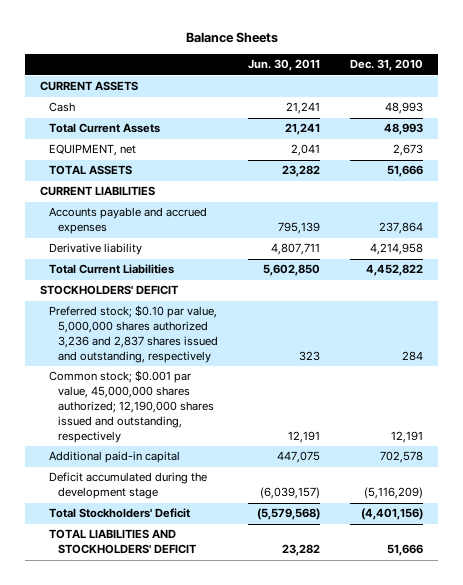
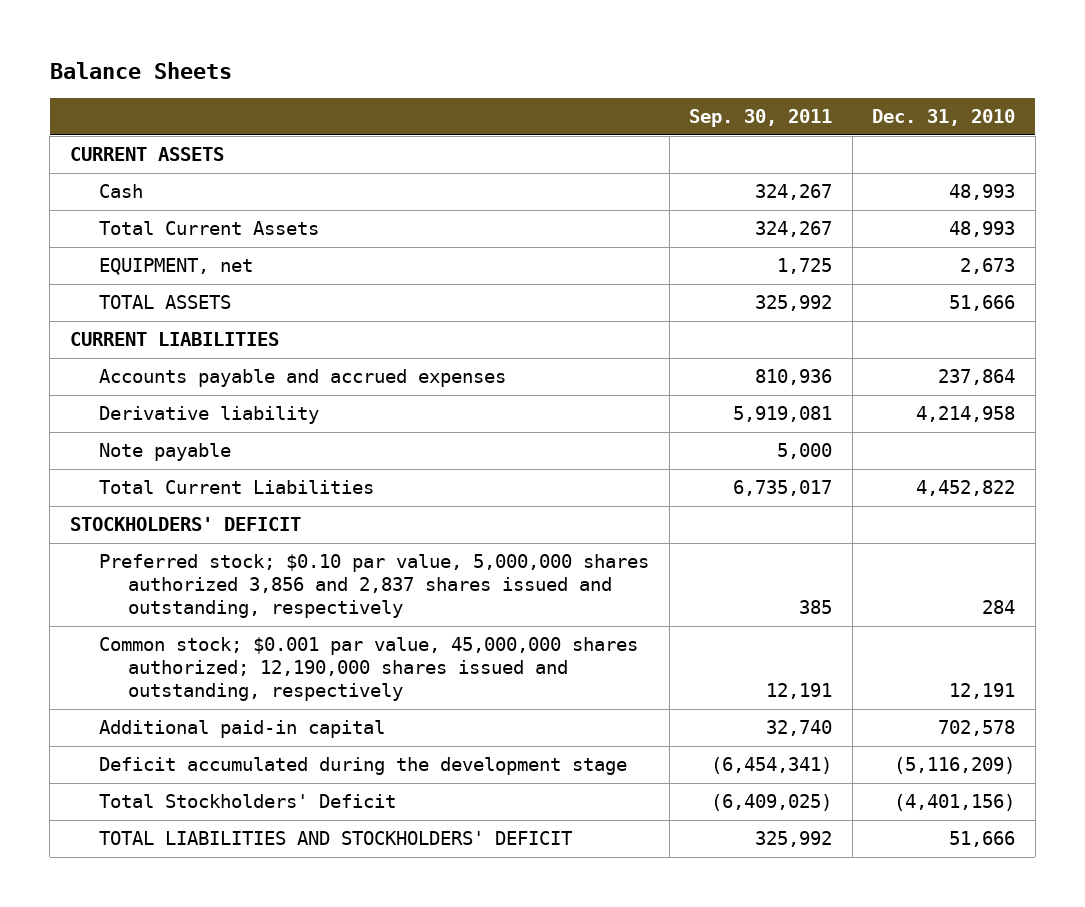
- | Jun. 30, 2011 | Dec. 31, 2010
+ | Sep. 30, 2011 | Dec. 31, 2010
+ Note payable | 5,000 |
- Preferred stock; $0.10 par value, 5,000,000 shares authorized 3,236 and 2,837 shares issued and outstanding, respectively | 323 | 284
+ Preferred stock; $0.10 par value, 5,000,000 shares authorized 3,856 and 2,837 shares issued and outstanding, respectively | 385 | 284

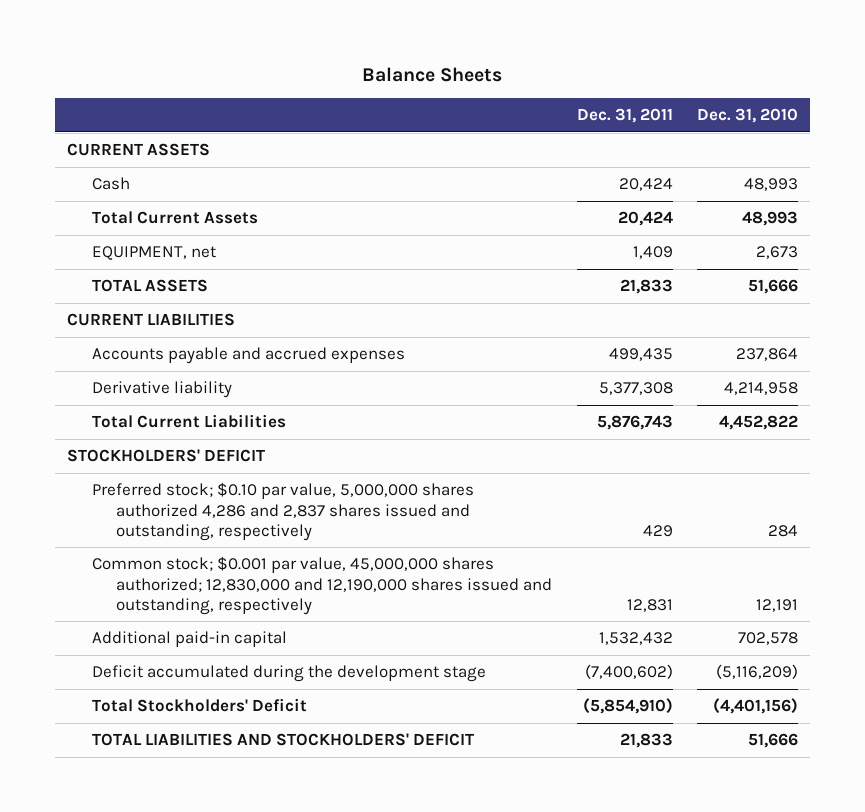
- | Sep. 30, 2011 | Dec. 31, 2010
+ | Dec. 31, 2011 | Dec. 31, 2010
- Note payable | 5,000 |
- Preferred stock; $0.10 par value, 5,000,000 shares authorized 3,856 and 2,837 shares issued and outstanding, respectively | 385 | 284
- Common stock; $0.001 par value, 45,000,000 shares authorized; 12,190,000 shares issued and outstanding, respectively | 12,191 | 12,191
+ Preferred stock; $0.10 par value, 5,000,000 shares authorized 4,286 and 2,837 shares issued and outstanding, respectively | 429 | 284
+ Common stock; $0.001 par value, 45,000,000 shares authorized; 12,830,000 and 12,190,000 shares issued and outstanding, respectively | 12,831 | 12,191

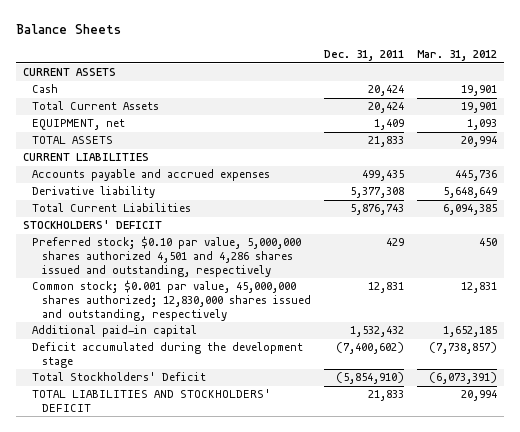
- | Dec. 31, 2011 | Dec. 31, 2010
+ | Dec. 31, 2011 | Mar. 31, 2012
- Preferred stock; $0.10 par value, 5,000,000 shares authorized 4,286 and 2,837 shares issued and outstanding, respectively | 429 | 284
- Common stock; $0.001 par value, 45,000,000 shares authorized; 12,830,000 and 12,190,000 shares issued and outstanding, respectively | 12,831 | 12,191
+ Preferred stock; $0.10 par value, 5,000,000 shares authorized 4,501 and 4,286 shares issued and outstanding, respectively | 429 | 450
+ Common stock; $0.001 par value, 45,000,000 shares authorized; 12,830,000 shares issued and outstanding, respectively | 12,831 | 12,831

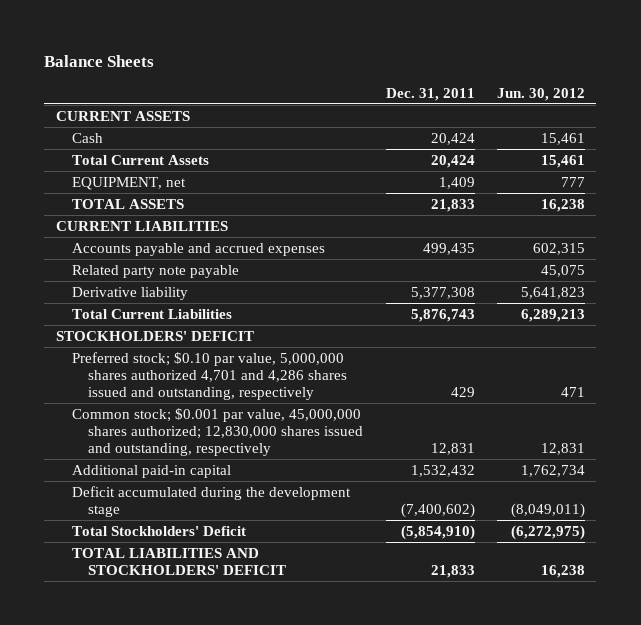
- | Dec. 31, 2011 | Mar. 31, 2012
+ | Dec. 31, 2011 | Jun. 30, 2012
+ Related party note payable | | 45,075
- Preferred stock; $0.10 par value, 5,000,000 shares authorized 4,501 and 4,286 shares issued and outstanding, respectively | 429 | 450
+ Preferred stock; $0.10 par value, 5,000,000 shares authorized 4,701 and 4,286 shares issued and outstanding, respectively | 429 | 471

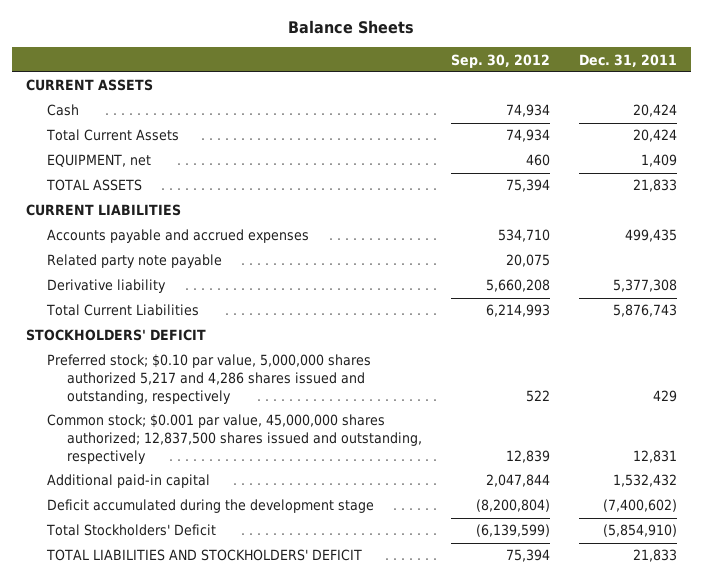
- | Dec. 31, 2011 | Jun. 30, 2012
+ | Sep. 30, 2012 | Dec. 31, 2011
- Preferred stock; $0.10 par value, 5,000,000 shares authorized 4,701 and 4,286 shares issued and outstanding, respectively | 429 | 471
- Common stock; $0.001 par value, 45,000,000 shares authorized; 12,830,000 shares issued and outstanding, respectively | 12,831 | 12,831
+ Preferred stock; $0.10 par value, 5,000,000 shares authorized 5,217 and 4,286 shares issued and outstanding, respectively | 522 | 429
+ Common stock; $0.001 par value, 45,000,000 shares authorized; 12,837,500 shares issued and outstanding, respectively | 12,839 | 12,831

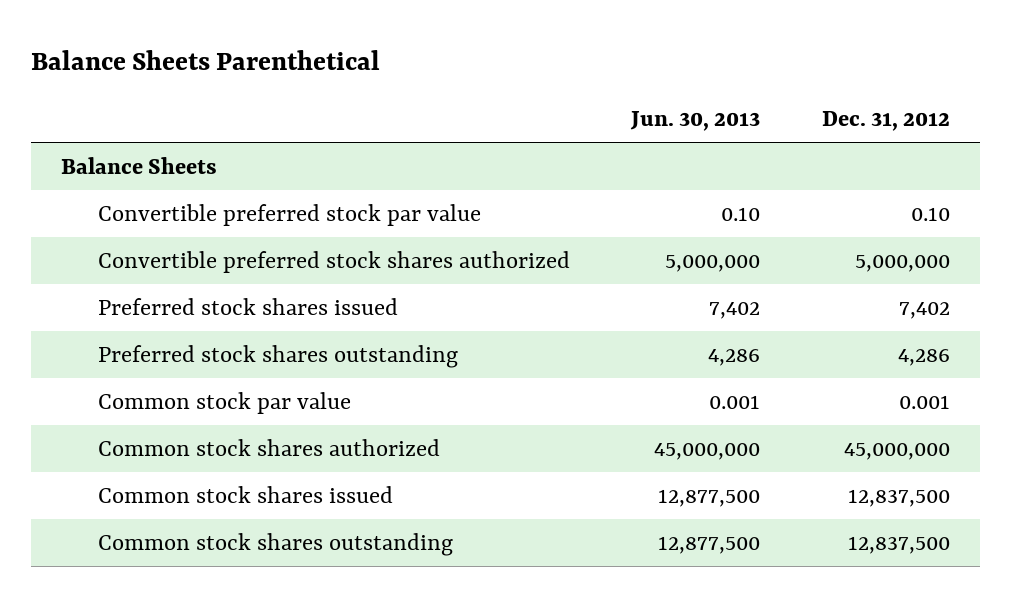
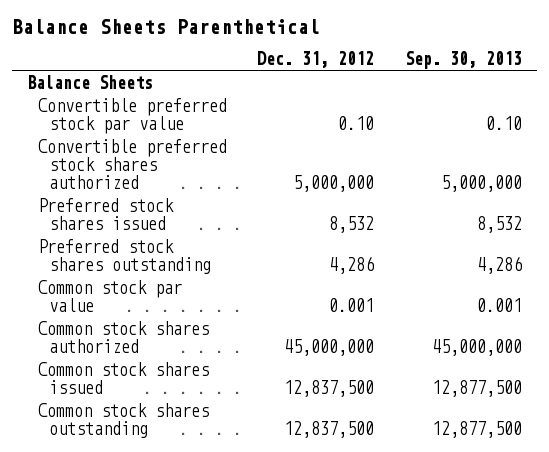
- | Jun. 30, 2013 | Dec. 31, 2012
+ | Dec. 31, 2012 | Sep. 30, 2013
- Preferred stock shares issued | 7,402 | 7,402
+ Preferred stock shares issued | 8,532 | 8,532

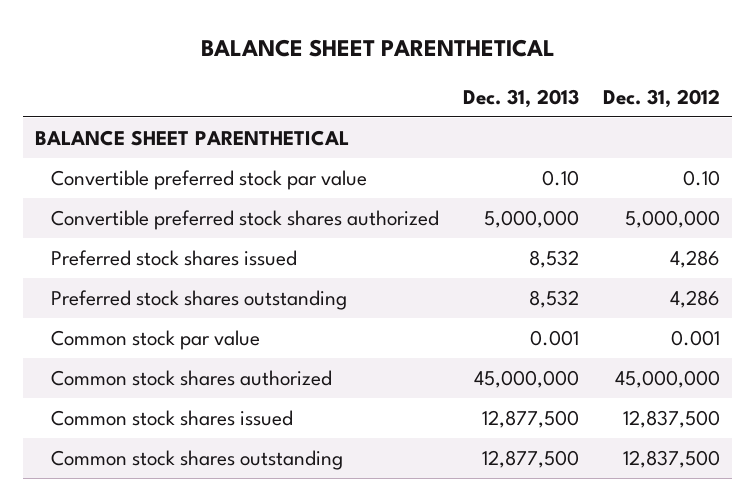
- Balance Sheets Parenthetical
+ BALANCE SHEET PARENTHETICAL
- | Dec. 31, 2012 | Sep. 30, 2013
+ | Dec. 31, 2013 | Dec. 31, 2012
- Balance Sheets
+ BALANCE SHEET PARENTHETICAL
- Preferred stock shares issued | 8,532 | 8,532
+ Preferred stock shares issued | 8,532 | 4,286

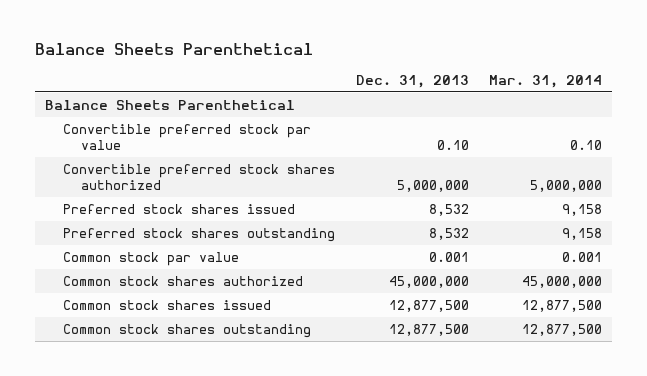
- BALANCE SHEET PARENTHETICAL
+ Balance Sheets Parenthetical
- | Dec. 31, 2013 | Dec. 31, 2012
+ | Dec. 31, 2013 | Mar. 31, 2014
- BALANCE SHEET PARENTHETICAL
+ Balance Sheets Parenthetical

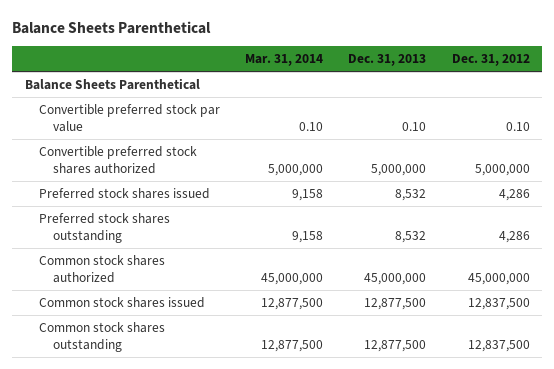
- | Dec. 31, 2013 | Mar. 31, 2014
+ | Mar. 31, 2014 | Dec. 31, 2013 | Dec. 31, 2012
- Common stock par value | 0.001 | 0.001

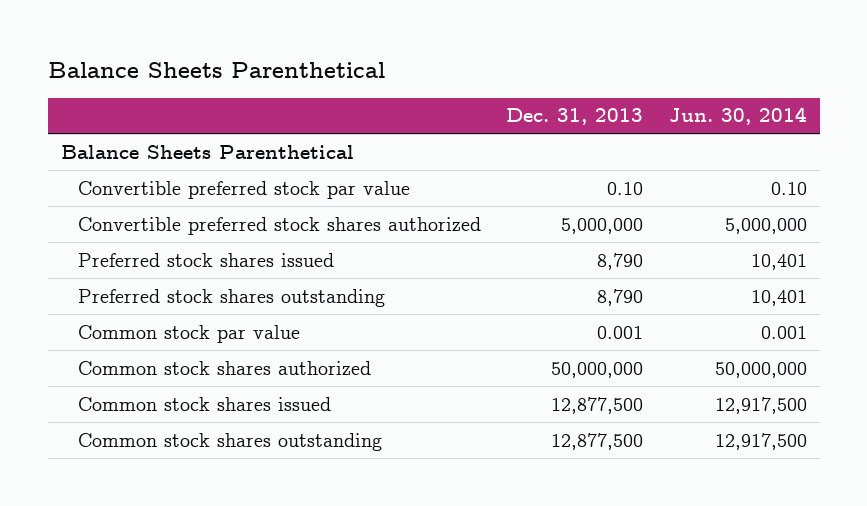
- | Mar. 31, 2014 | Dec. 31, 2013 | Dec. 31, 2012
+ | Dec. 31, 2013 | Jun. 30, 2014
- Preferred stock shares issued | 9,158 | 8,532 | 4,286
- Preferred stock shares outstanding | 9,158 | 8,532 | 4,286
- Common stock shares authorized | 45,000,000 | 45,000,000 | 45,000,000
+ Preferred stock shares issued | 8,790 | 10,401
+ Preferred stock shares outstanding | 8,790 | 10,401
+ Common stock par value | 0.001 | 0.001
+ Common stock shares authorized | 50,000,000 | 50,000,000

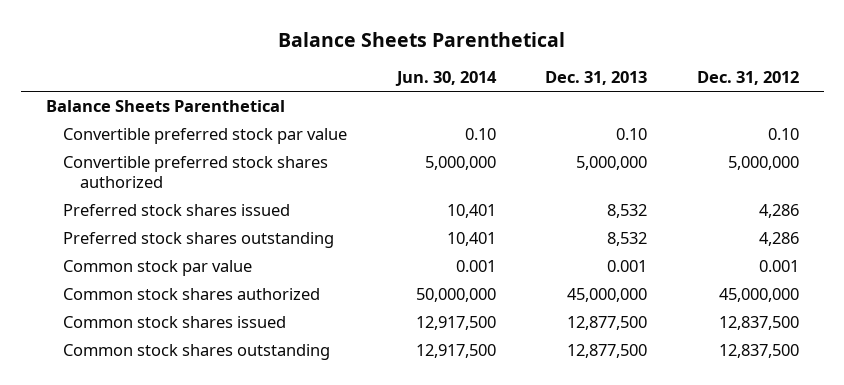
- | Dec. 31, 2013 | Jun. 30, 2014
+ | Jun. 30, 2014 | Dec. 31, 2013 | Dec. 31, 2012
- Preferred stock shares issued | 8,790 | 10,401
- Preferred stock shares outstanding | 8,790 | 10,401
+ Preferred stock shares issued | 10,401 | 8,532 | 4,286
+ Preferred stock shares outstanding | 10,401 | 8,532 | 4,286
- Common stock shares authorized | 50,000,000 | 50,000,000
+ Common stock shares authorized | 50,000,000 | 45,000,000 | 45,000,000

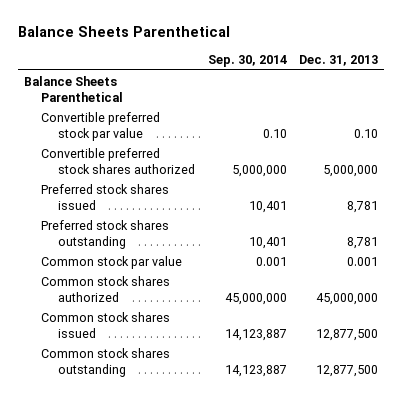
- | Jun. 30, 2014 | Dec. 31, 2013 | Dec. 31, 2012
+ | Sep. 30, 2014 | Dec. 31, 2013
- Preferred stock shares issued | 10,401 | 8,532 | 4,286
- Preferred stock shares outstanding | 10,401 | 8,532 | 4,286
+ Preferred stock shares issued | 10,401 | 8,781
+ Preferred stock shares outstanding | 10,401 | 8,781

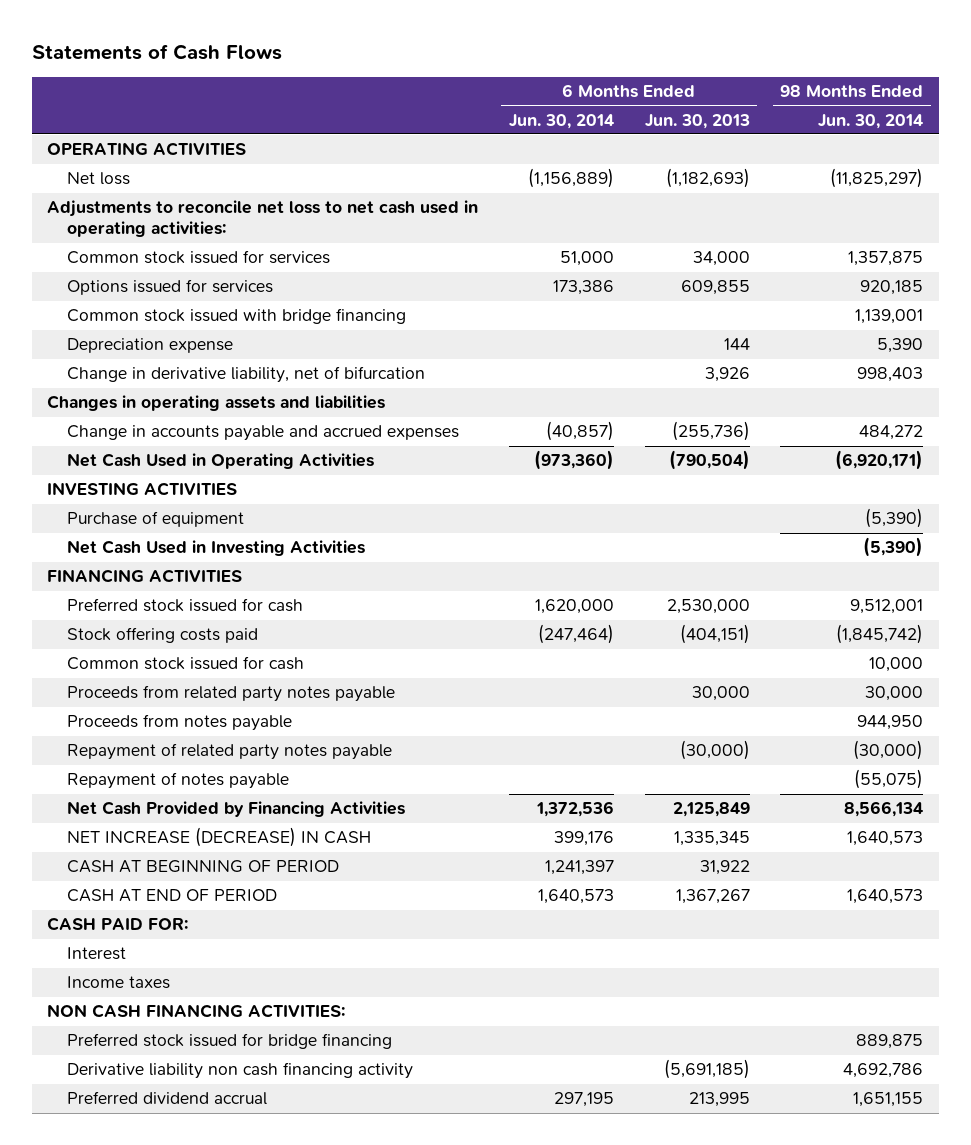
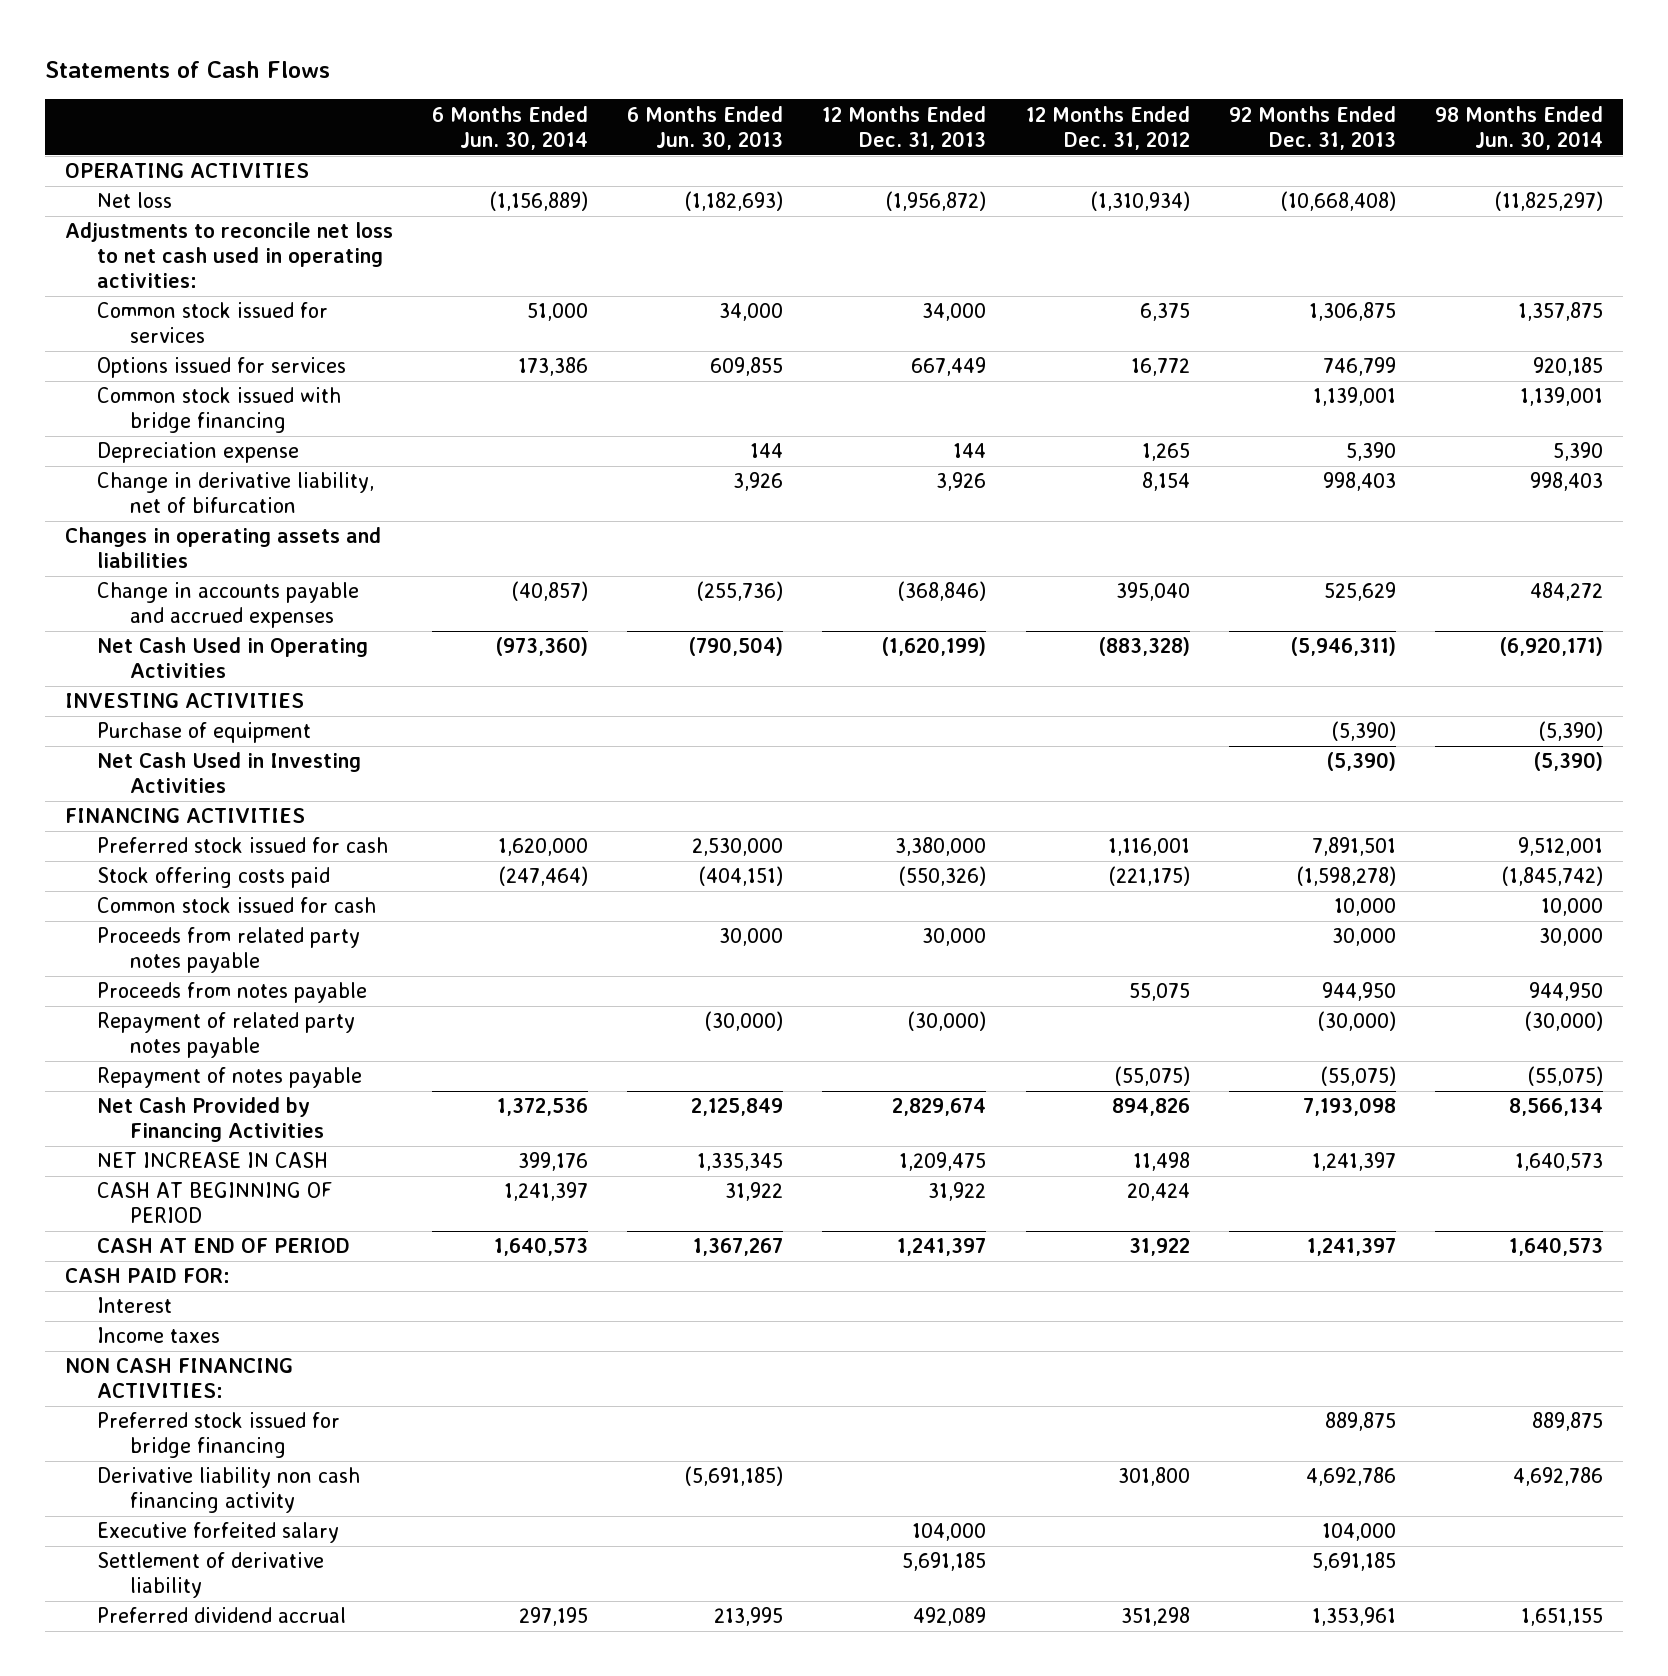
- | 6 Months Ended Jun. 30, 2014 | 6 Months Ended Jun. 30, 2013 | 98 Months Ended Jun. 30, 2014
+ | 6 Months Ended Jun. 30, 2014 | 6 Months Ended Jun. 30, 2013 | 12 Months Ended Dec. 31, 2013 | 12 Months Ended Dec. 31, 2012 | 92 Months Ended Dec. 31, 2013 | 98 Months Ended Jun. 30, 2014
- NET INCREASE (DECREASE) IN CASH | 399,176 | 1,335,345 | 1,640,573
+ NET INCREASE IN CASH | 399,176 | 1,335,345 | 1,209,475 | 11,498 | 1,241,397 | 1,640,573
+ Executive forfeited salary | | | 104,000 | | 104,000 |
+ Settlement of derivative liability | | | 5,691,185 | | 5,691,185 |

